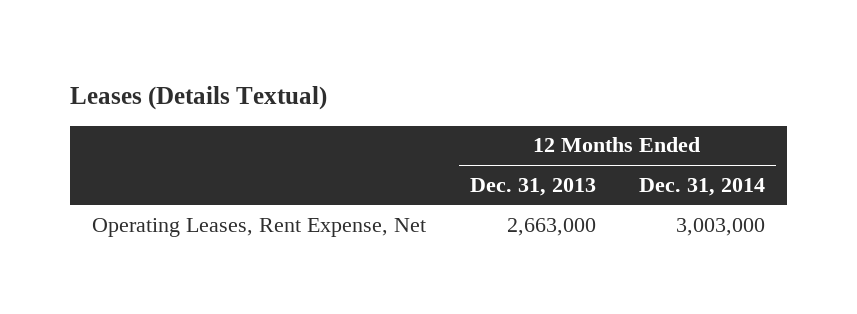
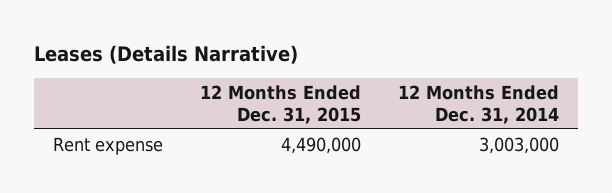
- Leases (Details Textual)
+ Leases (Details Narrative)
- | 12 Months Ended Dec. 31, 2013 | 12 Months Ended Dec. 31, 2014
+ | 12 Months Ended Dec. 31, 2015 | 12 Months Ended Dec. 31, 2014
- Operating Leases, Rent Expense, Net | 2,663,000 | 3,003,000
+ Rent expense | 4,490,000 | 3,003,000

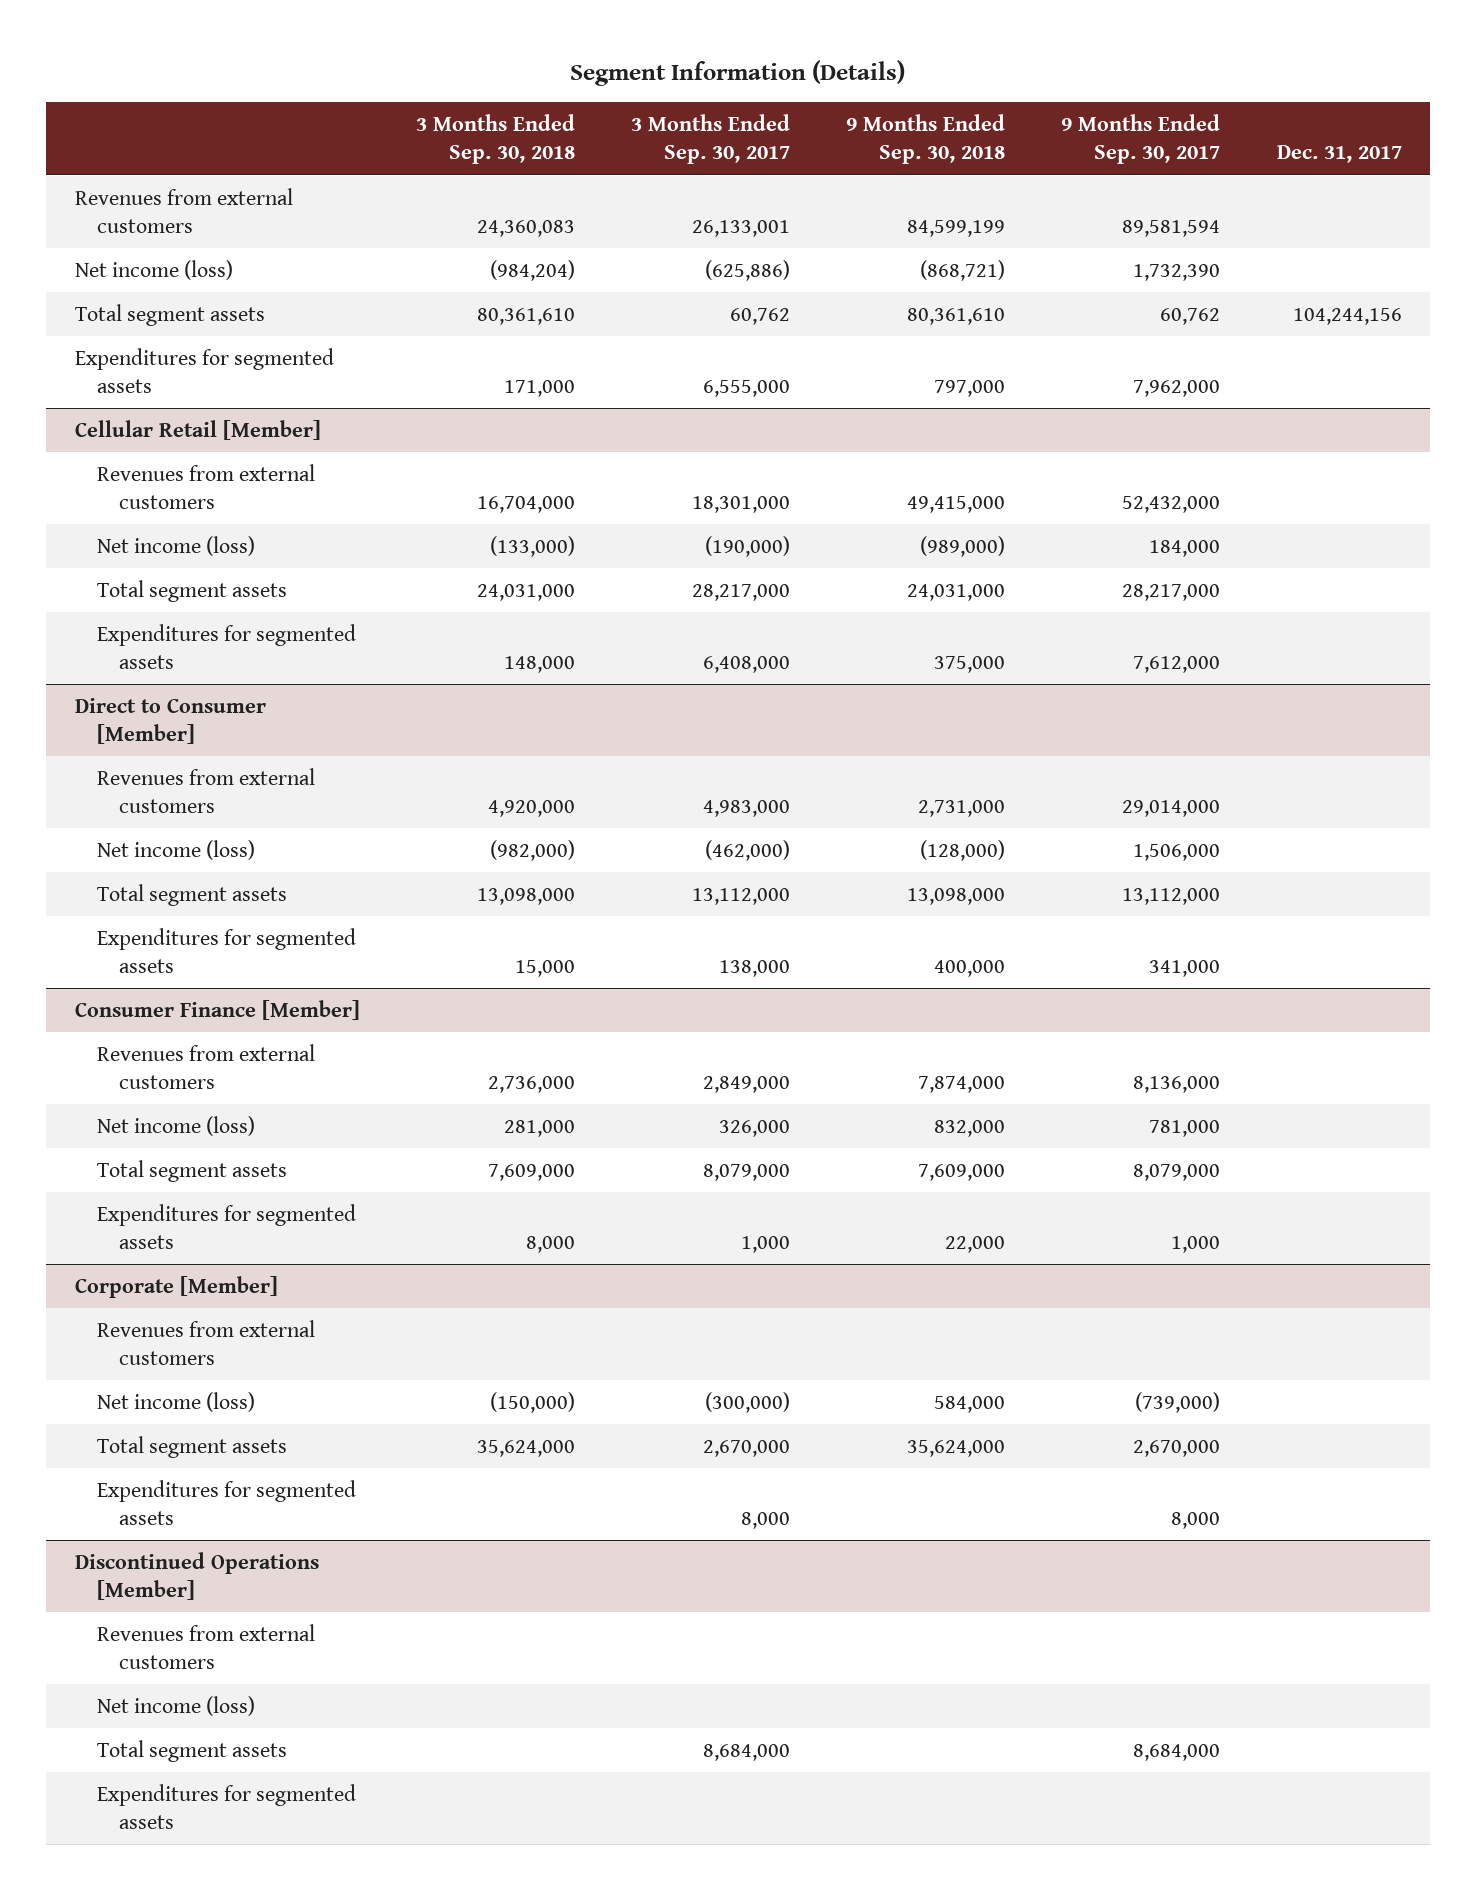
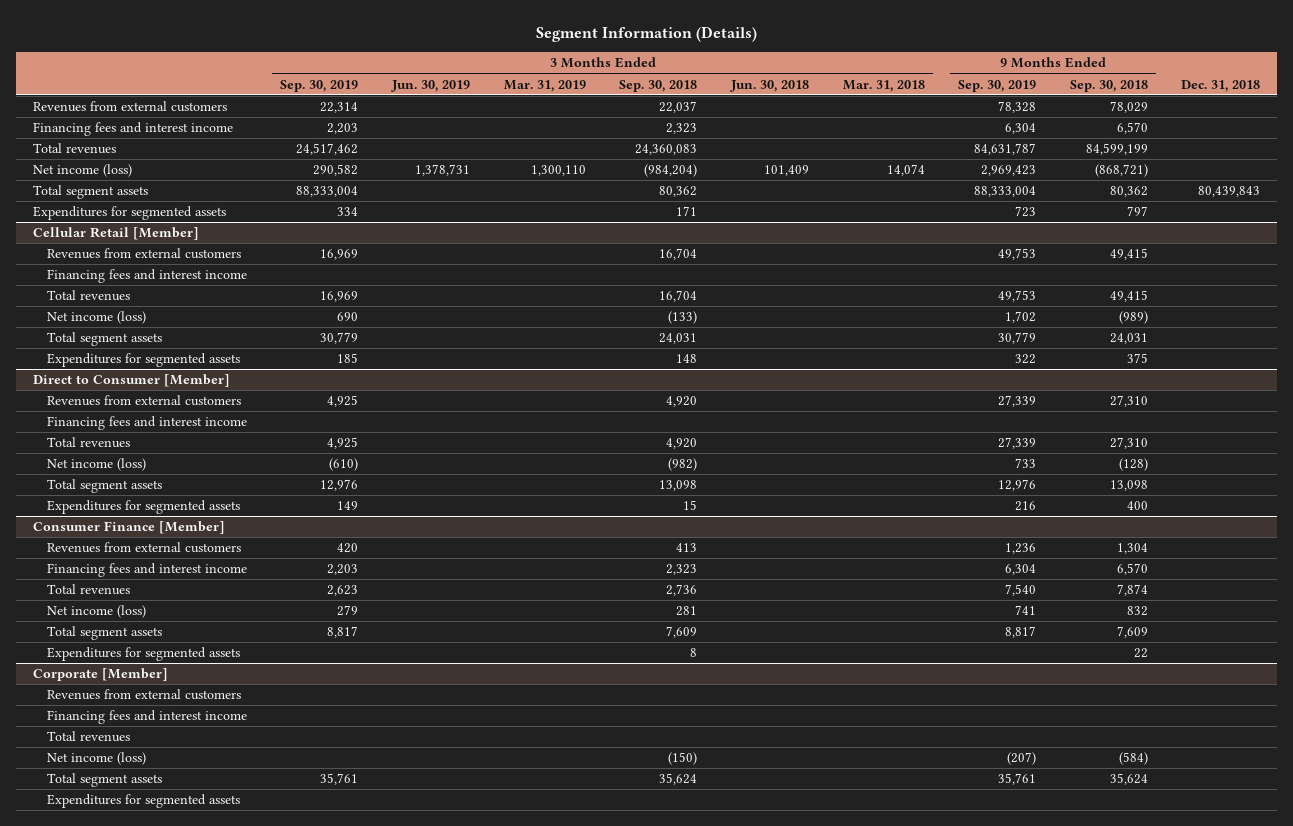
- | 3 Months Ended Sep. 30, 2018 | 3 Months Ended Sep. 30, 2017 | 9 Months Ended Sep. 30, 2018 | 9 Months Ended Sep. 30, 2017 | Dec. 31, 2017
+ | 3 Months Ended Sep. 30, 2019 | 3 Months Ended Jun. 30, 2019 | 3 Months Ended Mar. 31, 2019 | 3 Months Ended Sep. 30, 2018 | 3 Months Ended Jun. 30, 2018 | 3 Months Ended Mar. 31, 2018 | 9 Months Ended Sep. 30, 2019 | 9 Months Ended Sep. 30, 2018 | Dec. 31, 2018
- Revenues from external customers | 24,360,083 | 26,133,001 | 84,599,199 | 89,581,594 |
+ Revenues from external customers | 22,314 | | | 22,037 | | | 78,328 | 78,029 |
+ Financing fees and interest income | 2,203 | | | 2,323 | | | 6,304 | 6,570 |
+ Total revenues | 24,517,462 | | | 24,360,083 | | | 84,631,787 | 84,599,199 |
- Total segment assets | 80,361,610 | 60,762 | 80,361,610 | 60,762 | 104,244,156
- Expenditures for segmented assets | 171,000 | 6,555,000 | 797,000 | 7,962,000 |
+ Total segment assets | 88,333,004 | | | 80,362 | | | 88,333,004 | 80,362 | 80,439,843
+ Expenditures for segmented assets | 334 | | | 171 | | | 723 | 797 |
@ Cellular Retail [Member]
- Revenues from external customers | 16,704,000 | 18,301,000 | 49,415,000 | 52,432,000 |
- Net income (loss) | (133,000) | (190,000) | (989,000) | 184,000 |
- Total segment assets | 24,031,000 | 28,217,000 | 24,031,000 | 28,217,000 |
- Expenditures for segmented assets | 148,000 | 6,408,000 | 375,000 | 7,612,000 |
+ Revenues from external customers | 16,969 | | | 16,704 | | | 49,753 | 49,415 |
+ Financing fees and interest income
+ Total revenues | 16,969 | | | 16,704 | | | 49,753 | 49,415 |
+ Net income (loss) | 690 | | | (133) | | | 1,702 | (989) |
+ Total segment assets | 30,779 | | | 24,031 | | | 30,779 | 24,031 |
+ Expenditures for segmented assets | 185 | | | 148 | | | 322 | 375 |
@ Direct to Consumer [Member]
- Revenues from external customers | 4,920,000 | 4,983,000 | 2,731,000 | 29,014,000 |
- Net income (loss) | (982,000) | (462,000) | (128,000) | 1,506,000 |
- Total segment assets | 13,098,000 | 13,112,000 | 13,098,000 | 13,112,000 |
- Expenditures for segmented assets | 15,000 | 138,000 | 400,000 | 341,000 |
+ Revenues from external customers | 4,925 | | | 4,920 | | | 27,339 | 27,310 |
+ Financing fees and interest income
+ Total revenues | 4,925 | | | 4,920 | | | 27,339 | 27,310 |
+ Net income (loss) | (610) | | | (982) | | | 733 | (128) |
+ Total segment assets | 12,976 | | | 13,098 | | | 12,976 | 13,098 |
+ Expenditures for segmented assets | 149 | | | 15 | | | 216 | 400 |
@ Consumer Finance [Member]
- Revenues from external customers | 2,736,000 | 2,849,000 | 7,874,000 | 8,136,000 |
- Net income (loss) | 281,000 | 326,000 | 832,000 | 781,000 |
- Total segment assets | 7,609,000 | 8,079,000 | 7,609,000 | 8,079,000 |
- Expenditures for segmented assets | 8,000 | 1,000 | 22,000 | 1,000 |
+ Revenues from external customers | 420 | | | 413 | | | 1,236 | 1,304 |
+ Financing fees and interest income | 2,203 | | | 2,323 | | | 6,304 | 6,570 |
+ Total revenues | 2,623 | | | 2,736 | | | 7,540 | 7,874 |
+ Net income (loss) | 279 | | | 281 | | | 741 | 832 |
+ Total segment assets | 8,817 | | | 7,609 | | | 8,817 | 7,609 |
+ Expenditures for segmented assets | | | | 8 | | | | 22 |
@ Corporate [Member]
- Net income (loss) | (150,000) | (300,000) | 584,000 | (739,000) |
- Total segment assets | 35,624,000 | 2,670,000 | 35,624,000 | 2,670,000 |
- Expenditures for segmented assets | | 8,000 | | 8,000 |
- Discontinued Operations [Member]
- Revenues from external customers
- Net income (loss)
- Total segment assets | | 8,684,000 | | 8,684,000 |
@ Corporate [Member]
+ Financing fees and interest income
+ Total revenues
+ Net income (loss) | | | | (150) | | | (207) | (584) |
+ Total segment assets | 35,761 | | | 35,624 | | | 35,761 | 35,624 |

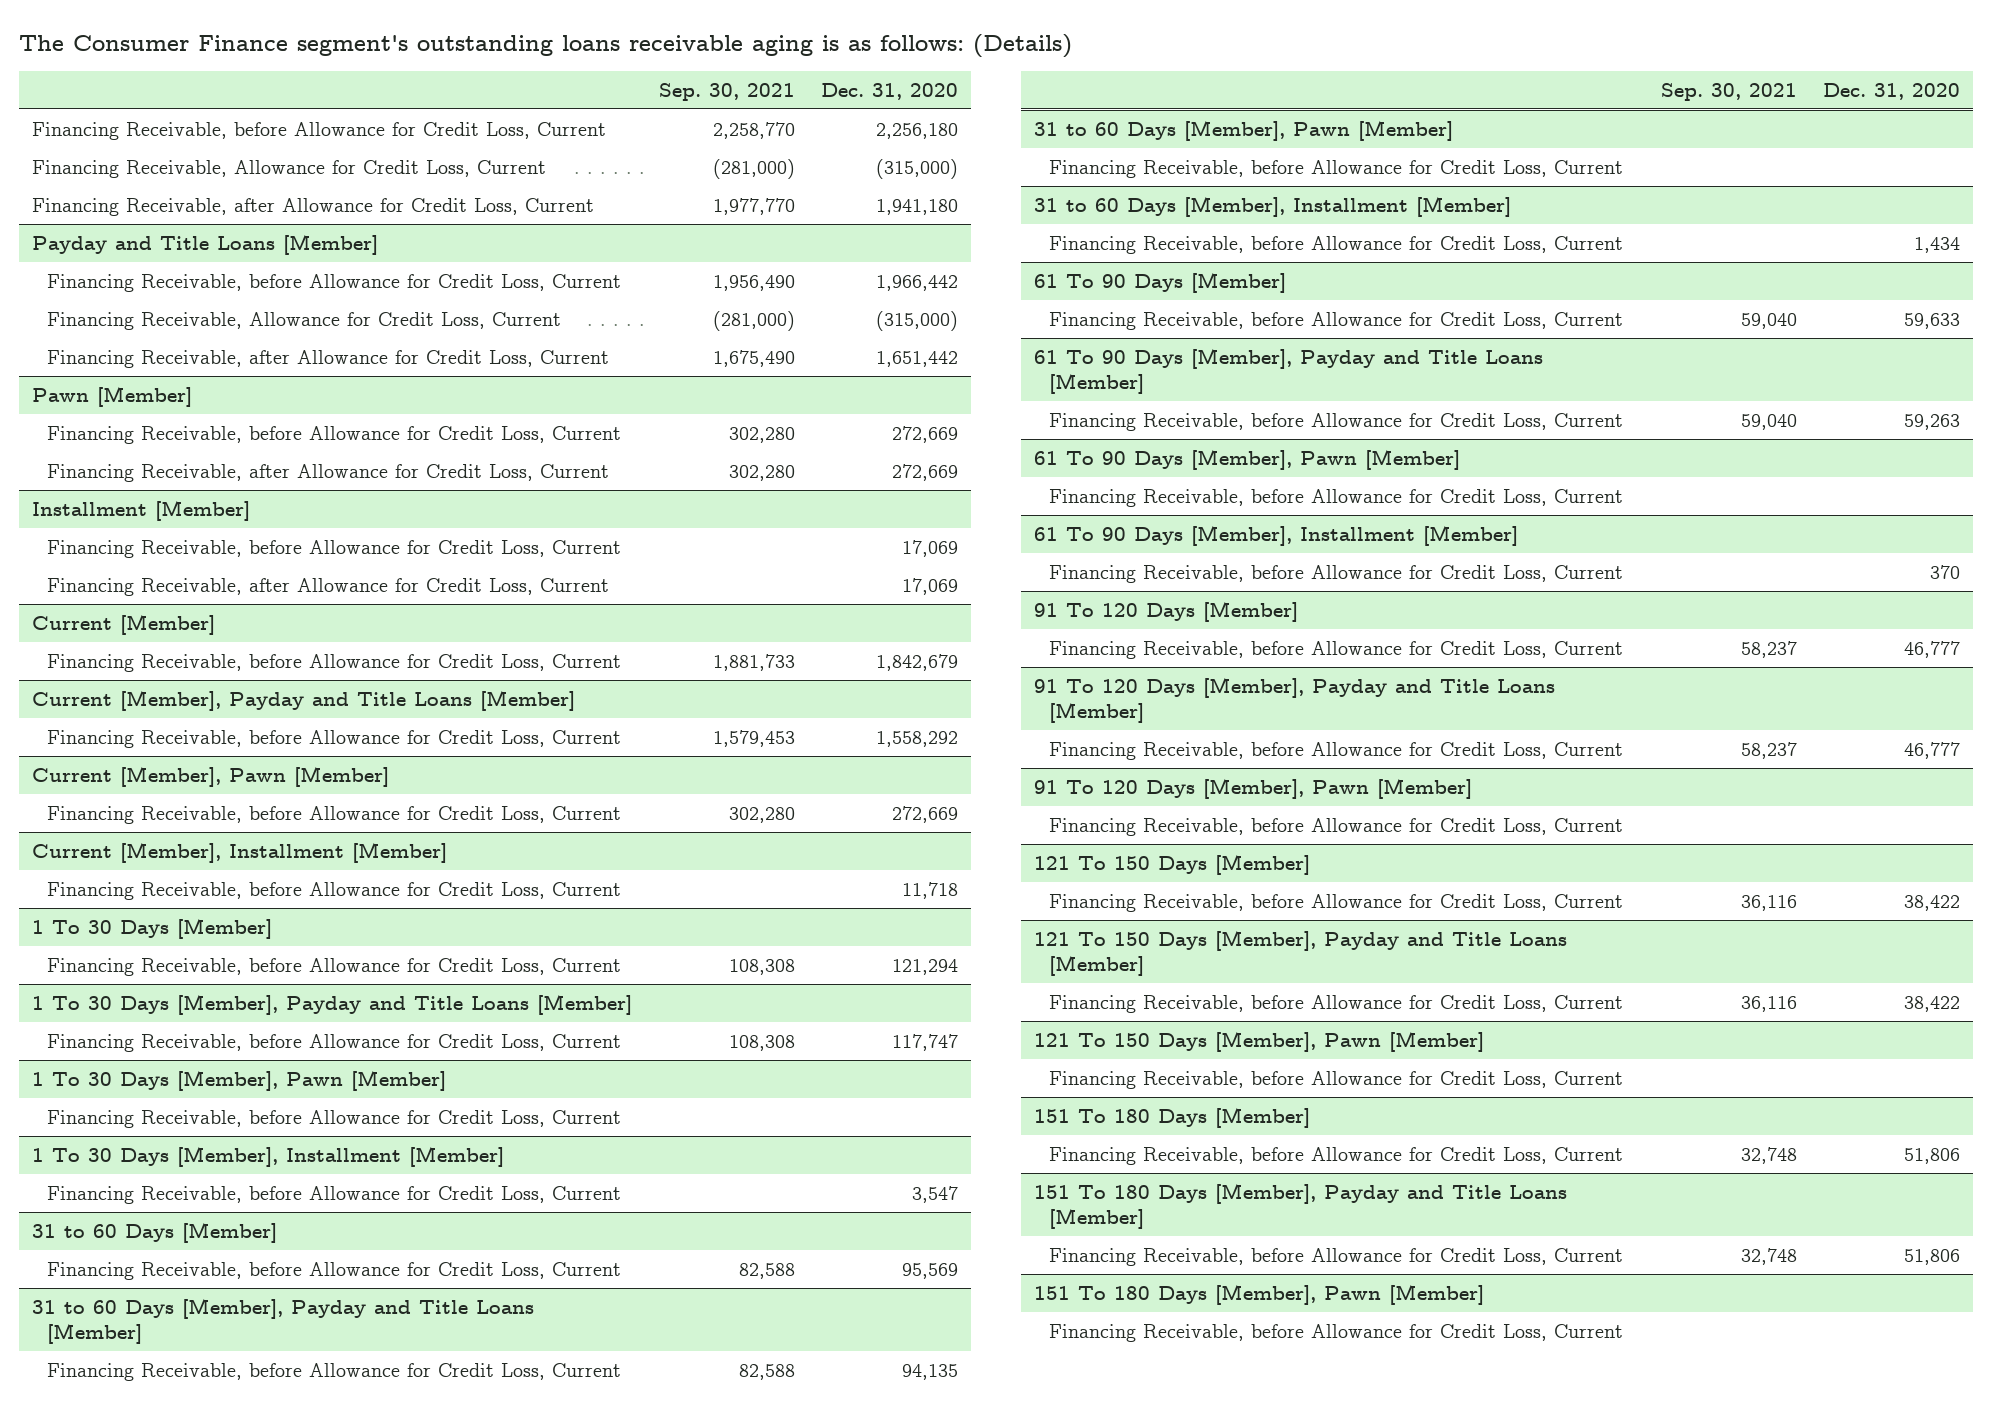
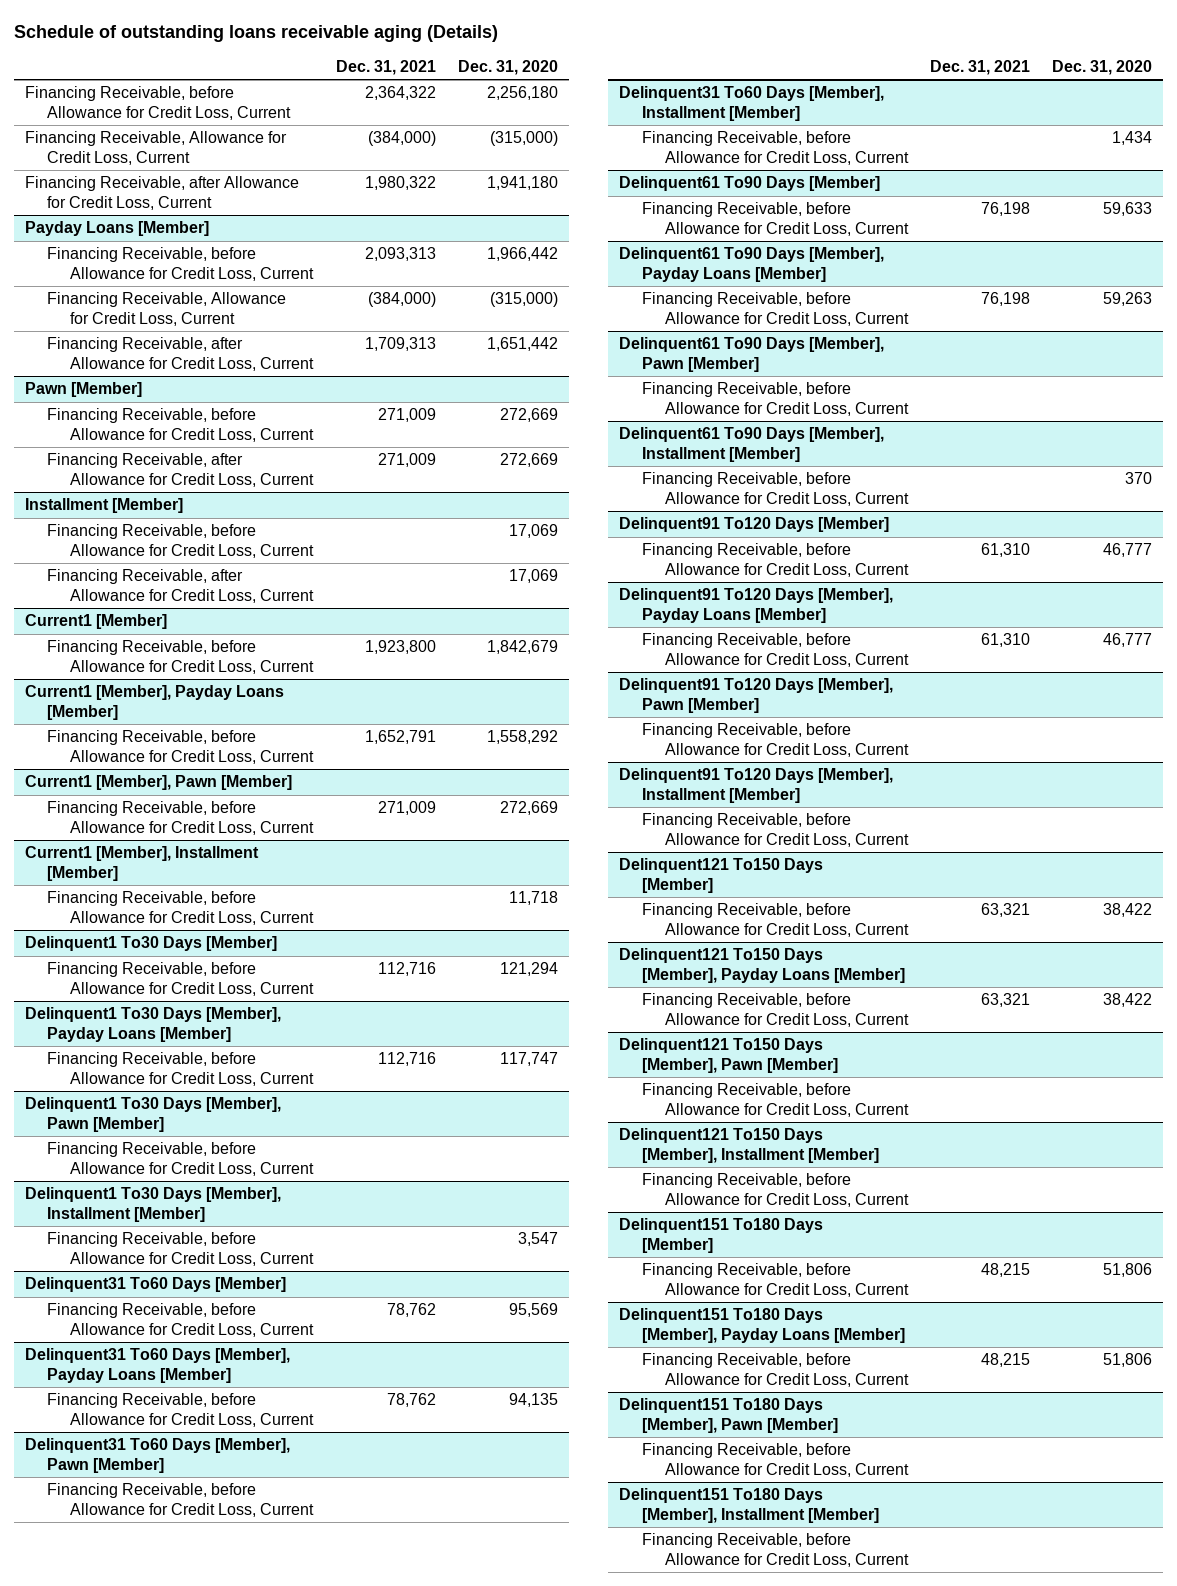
- The Consumer Finance segment's outstanding loans receivable aging is as follows: (Details)
+ Schedule of outstanding loans receivable aging (Details)
- | Sep. 30, 2021 | Dec. 31, 2020
+ | Dec. 31, 2021 | Dec. 31, 2020
- Payday and Title Loans [Member]
+ Payday Loans [Member]
- Current [Member]
+ Current1 [Member]
- Current [Member], Payday and Title Loans [Member]
+ Current1 [Member], Payday Loans [Member]
- Current [Member], Pawn [Member]
+ Current1 [Member], Pawn [Member]
- Current [Member], Installment [Member]
+ Current1 [Member], Installment [Member]
- 1 To 30 Days [Member]
+ Delinquent1 To30 Days [Member]
- 1 To 30 Days [Member], Payday and Title Loans [Member]
+ Delinquent1 To30 Days [Member], Payday Loans [Member]
- 1 To 30 Days [Member], Pawn [Member]
+ Delinquent1 To30 Days [Member], Pawn [Member]
- 1 To 30 Days [Member], Installment [Member]
+ Delinquent1 To30 Days [Member], Installment [Member]
- 31 to 60 Days [Member]
+ Delinquent31 To60 Days [Member]
- 31 to 60 Days [Member], Payday and Title Loans [Member]
+ Delinquent31 To60 Days [Member], Payday Loans [Member]
- 31 to 60 Days [Member], Pawn [Member]
+ Delinquent31 To60 Days [Member], Pawn [Member]
- 31 to 60 Days [Member], Installment [Member]
+ Delinquent31 To60 Days [Member], Installment [Member]
- 61 To 90 Days [Member]
+ Delinquent61 To90 Days [Member]
- 61 To 90 Days [Member], Payday and Title Loans [Member]
+ Delinquent61 To90 Days [Member], Payday Loans [Member]
- 61 To 90 Days [Member], Pawn [Member]
+ Delinquent61 To90 Days [Member], Pawn [Member]
- 61 To 90 Days [Member], Installment [Member]
+ Delinquent61 To90 Days [Member], Installment [Member]
- 91 To 120 Days [Member]
+ Delinquent91 To120 Days [Member]
- 91 To 120 Days [Member], Payday and Title Loans [Member]
+ Delinquent91 To120 Days [Member], Payday Loans [Member]
- 91 To 120 Days [Member], Pawn [Member]
+ Delinquent91 To120 Days [Member], Pawn [Member]
- 121 To 150 Days [Member]
+ Delinquent91 To120 Days [Member], Installment [Member]
+ Financing Receivable, before Allowance for Credit Loss, Current
+ Delinquent121 To150 Days [Member]
- 121 To 150 Days [Member], Payday and Title Loans [Member]
+ Delinquent121 To150 Days [Member], Payday Loans [Member]
- 121 To 150 Days [Member], Pawn [Member]
+ Delinquent121 To150 Days [Member], Pawn [Member]
- 151 To 180 Days [Member]
+ Delinquent121 To150 Days [Member], Installment [Member]
+ Financing Receivable, before Allowance for Credit Loss, Current
+ Delinquent151 To180 Days [Member]
- 151 To 180 Days [Member], Payday and Title Loans [Member]
+ Delinquent151 To180 Days [Member], Payday Loans [Member]
- 151 To 180 Days [Member], Pawn [Member]
+ Delinquent151 To180 Days [Member], Pawn [Member]
+ Delinquent151 To180 Days [Member], Installment [Member]
+ Financing Receivable, before Allowance for Credit Loss, Current

